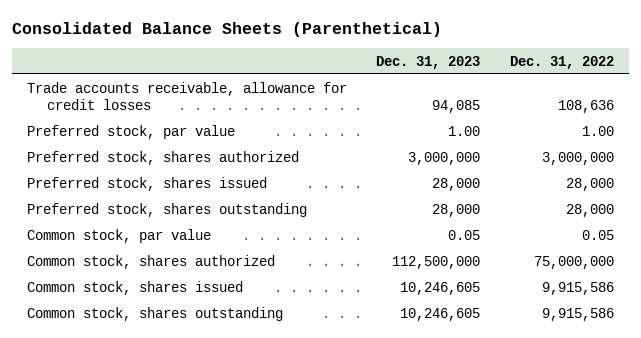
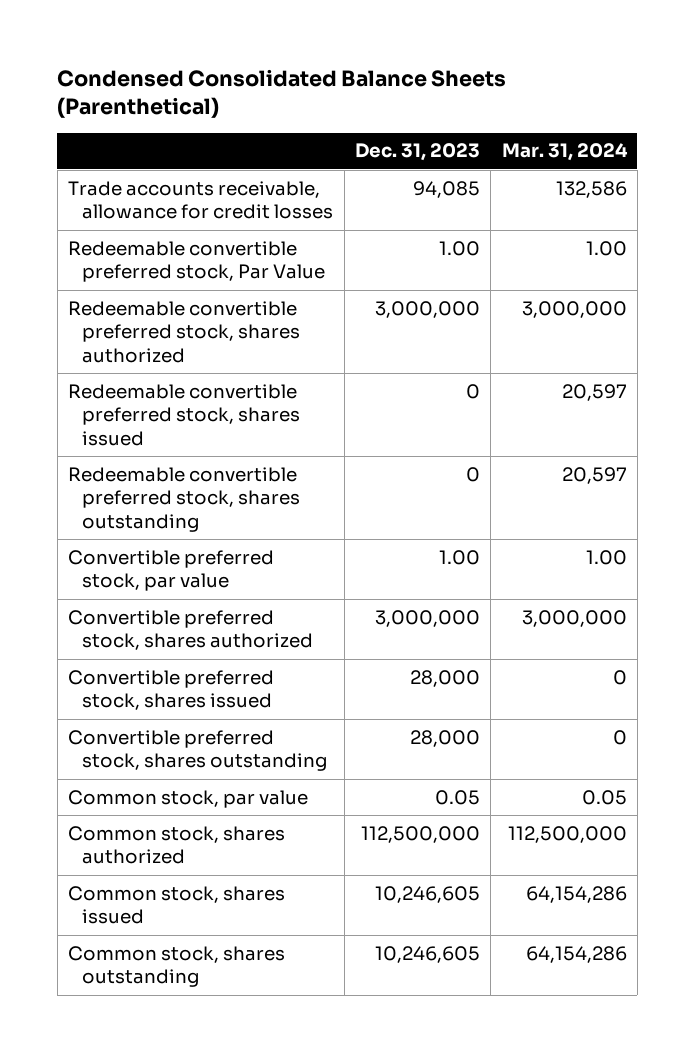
- Consolidated Balance Sheets (Parenthetical)
+ Condensed Consolidated Balance Sheets (Parenthetical)
- | Dec. 31, 2023 | Dec. 31, 2022
+ | Dec. 31, 2023 | Mar. 31, 2024
- Preferred stock, par value | 1.00 | 1.00
- Preferred stock, shares authorized | 3,000,000 | 3,000,000
- Preferred stock, shares issued | 28,000 | 28,000
- Preferred stock, shares outstanding | 28,000 | 28,000
+ Redeemable convertible preferred stock, Par Value | 1.00 | 1.00
+ Redeemable convertible preferred stock, shares authorized | 3,000,000 | 3,000,000
+ Redeemable convertible preferred stock, shares issued | 0 | 20,597
+ Redeemable convertible preferred stock, shares outstanding | 0 | 20,597
+ Convertible preferred stock, par value | 1.00 | 1.00
+ Convertible preferred stock, shares authorized | 3,000,000 | 3,000,000
+ Convertible preferred stock, shares issued | 28,000 | 0
+ Convertible preferred stock, shares outstanding | 28,000 | 0

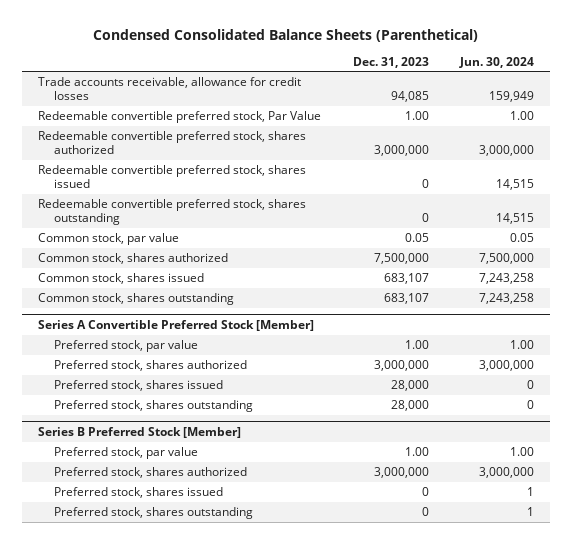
- | Dec. 31, 2023 | Mar. 31, 2024
+ | Dec. 31, 2023 | Jun. 30, 2024
- Convertible preferred stock, par value | 1.00 | 1.00
- Convertible preferred stock, shares authorized | 3,000,000 | 3,000,000
- Convertible preferred stock, shares issued | 28,000 | 0
- Convertible preferred stock, shares outstanding | 28,000 | 0
- Common stock, shares authorized | 112,500,000 | 112,500,000
- Common stock, shares issued | 10,246,605 | 64,154,286
- Common stock, shares outstanding | 10,246,605 | 64,154,286
+ Common stock, shares authorized | 7,500,000 | 7,500,000
+ Common stock, shares issued | 683,107 | 7,243,258
+ Common stock, shares outstanding | 683,107 | 7,243,258
+ Series A Convertible Preferred Stock [Member]
+ Preferred stock, par value | 1.00 | 1.00
+ Preferred stock, shares authorized | 3,000,000 | 3,000,000
+ Preferred stock, shares issued | 28,000 | 0
+ Preferred stock, shares outstanding | 28,000 | 0
+ Series B Preferred Stock [Member]
+ Preferred stock, par value | 1.00 | 1.00
+ Preferred stock, shares authorized | 3,000,000 | 3,000,000
+ Preferred stock, shares issued | 0 | 1
+ Preferred stock, shares outstanding | 0 | 1

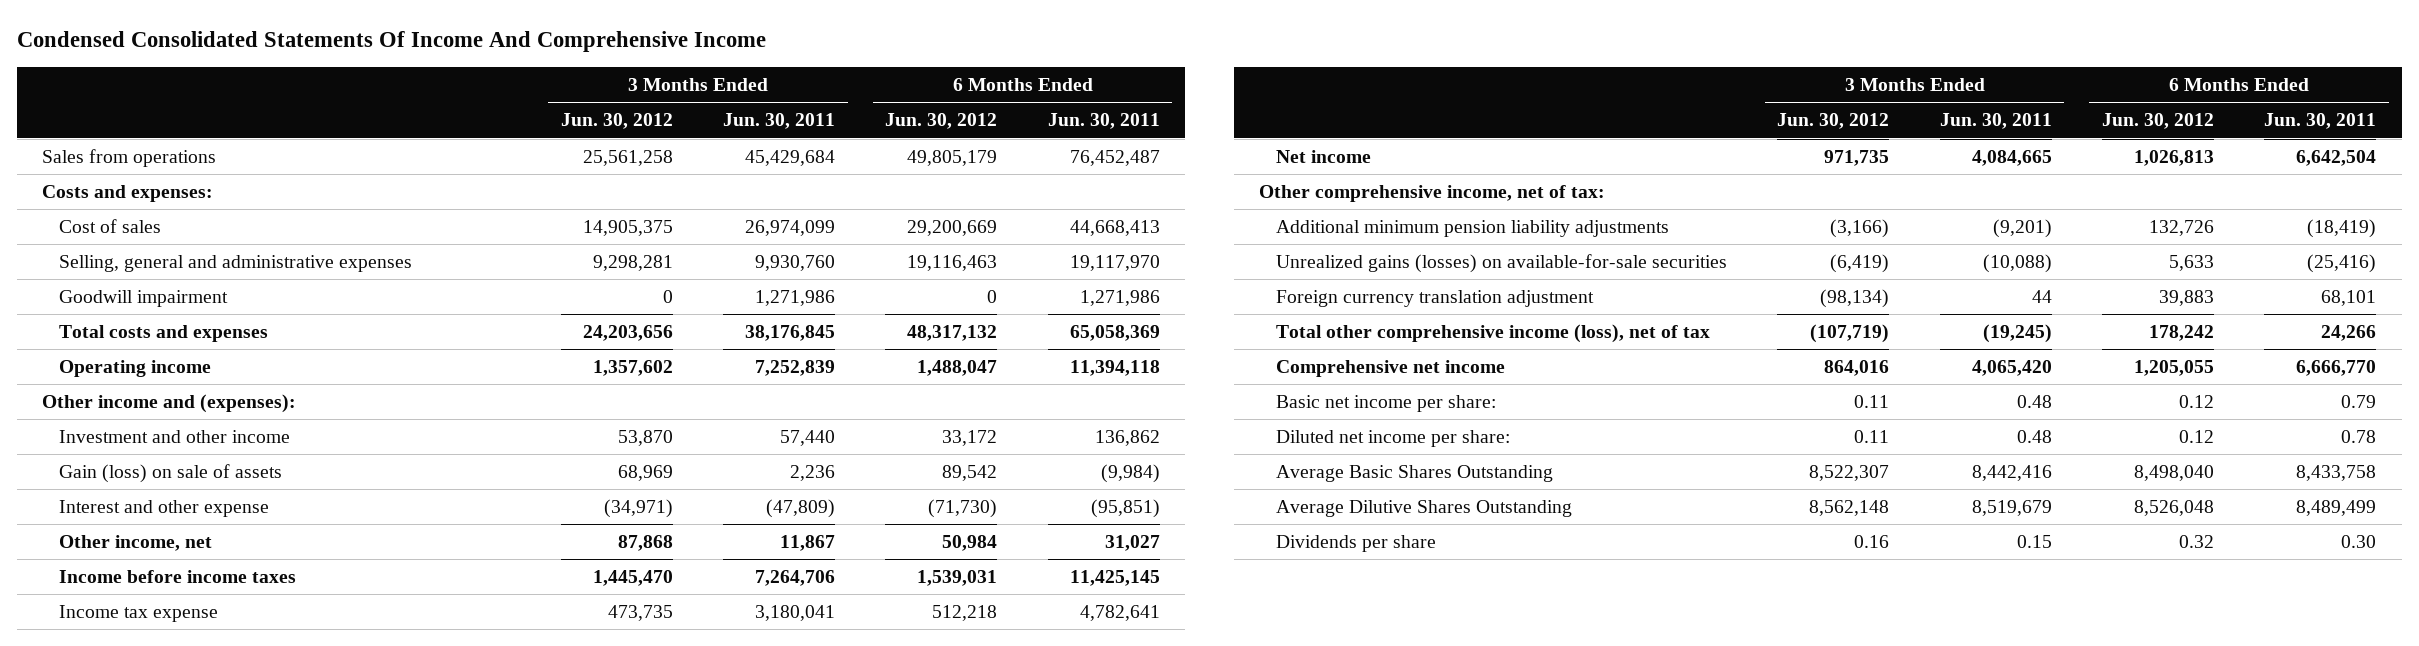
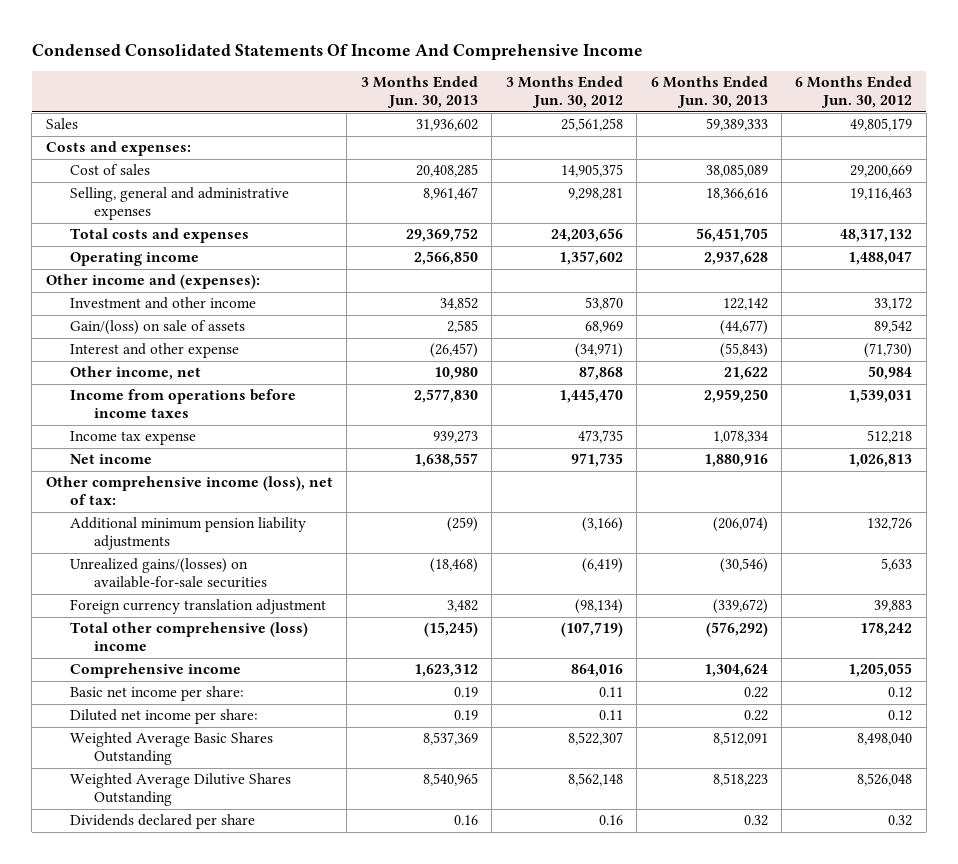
- | 3 Months Ended Jun. 30, 2012 | 3 Months Ended Jun. 30, 2011 | 6 Months Ended Jun. 30, 2012 | 6 Months Ended Jun. 30, 2011
+ | 3 Months Ended Jun. 30, 2013 | 3 Months Ended Jun. 30, 2012 | 6 Months Ended Jun. 30, 2013 | 6 Months Ended Jun. 30, 2012
- Sales from operations | 25,561,258 | 45,429,684 | 49,805,179 | 76,452,487
+ Sales | 31,936,602 | 25,561,258 | 59,389,333 | 49,805,179
- Goodwill impairment | 0 | 1,271,986 | 0 | 1,271,986
- Gain (loss) on sale of assets | 68,969 | 2,236 | 89,542 | (9,984)
+ Gain/(loss) on sale of assets | 2,585 | 68,969 | (44,677) | 89,542
- Income before income taxes | 1,445,470 | 7,264,706 | 1,539,031 | 11,425,145
+ Income from operations before income taxes | 2,577,830 | 1,445,470 | 2,959,250 | 1,539,031
- Other comprehensive income, net of tax:
+ Other comprehensive income (loss), net of tax:
- Unrealized gains (losses) on available-for-sale securities | (6,419) | (10,088) | 5,633 | (25,416)
+ Unrealized gains/(losses) on available-for-sale securities | (18,468) | (6,419) | (30,546) | 5,633
- Total other comprehensive income (loss), net of tax | (107,719) | (19,245) | 178,242 | 24,266
- Comprehensive net income | 864,016 | 4,065,420 | 1,205,055 | 6,666,770
+ Total other comprehensive (loss) income | (15,245) | (107,719) | (576,292) | 178,242
+ Comprehensive income | 1,623,312 | 864,016 | 1,304,624 | 1,205,055
- Average Basic Shares Outstanding | 8,522,307 | 8,442,416 | 8,498,040 | 8,433,758
- Average Dilutive Shares Outstanding | 8,562,148 | 8,519,679 | 8,526,048 | 8,489,499
- Dividends per share | 0.16 | 0.15 | 0.32 | 0.30
+ Weighted Average Basic Shares Outstanding | 8,537,369 | 8,522,307 | 8,512,091 | 8,498,040
+ Weighted Average Dilutive Shares Outstanding | 8,540,965 | 8,562,148 | 8,518,223 | 8,526,048
+ Dividends declared per share | 0.16 | 0.16 | 0.32 | 0.32

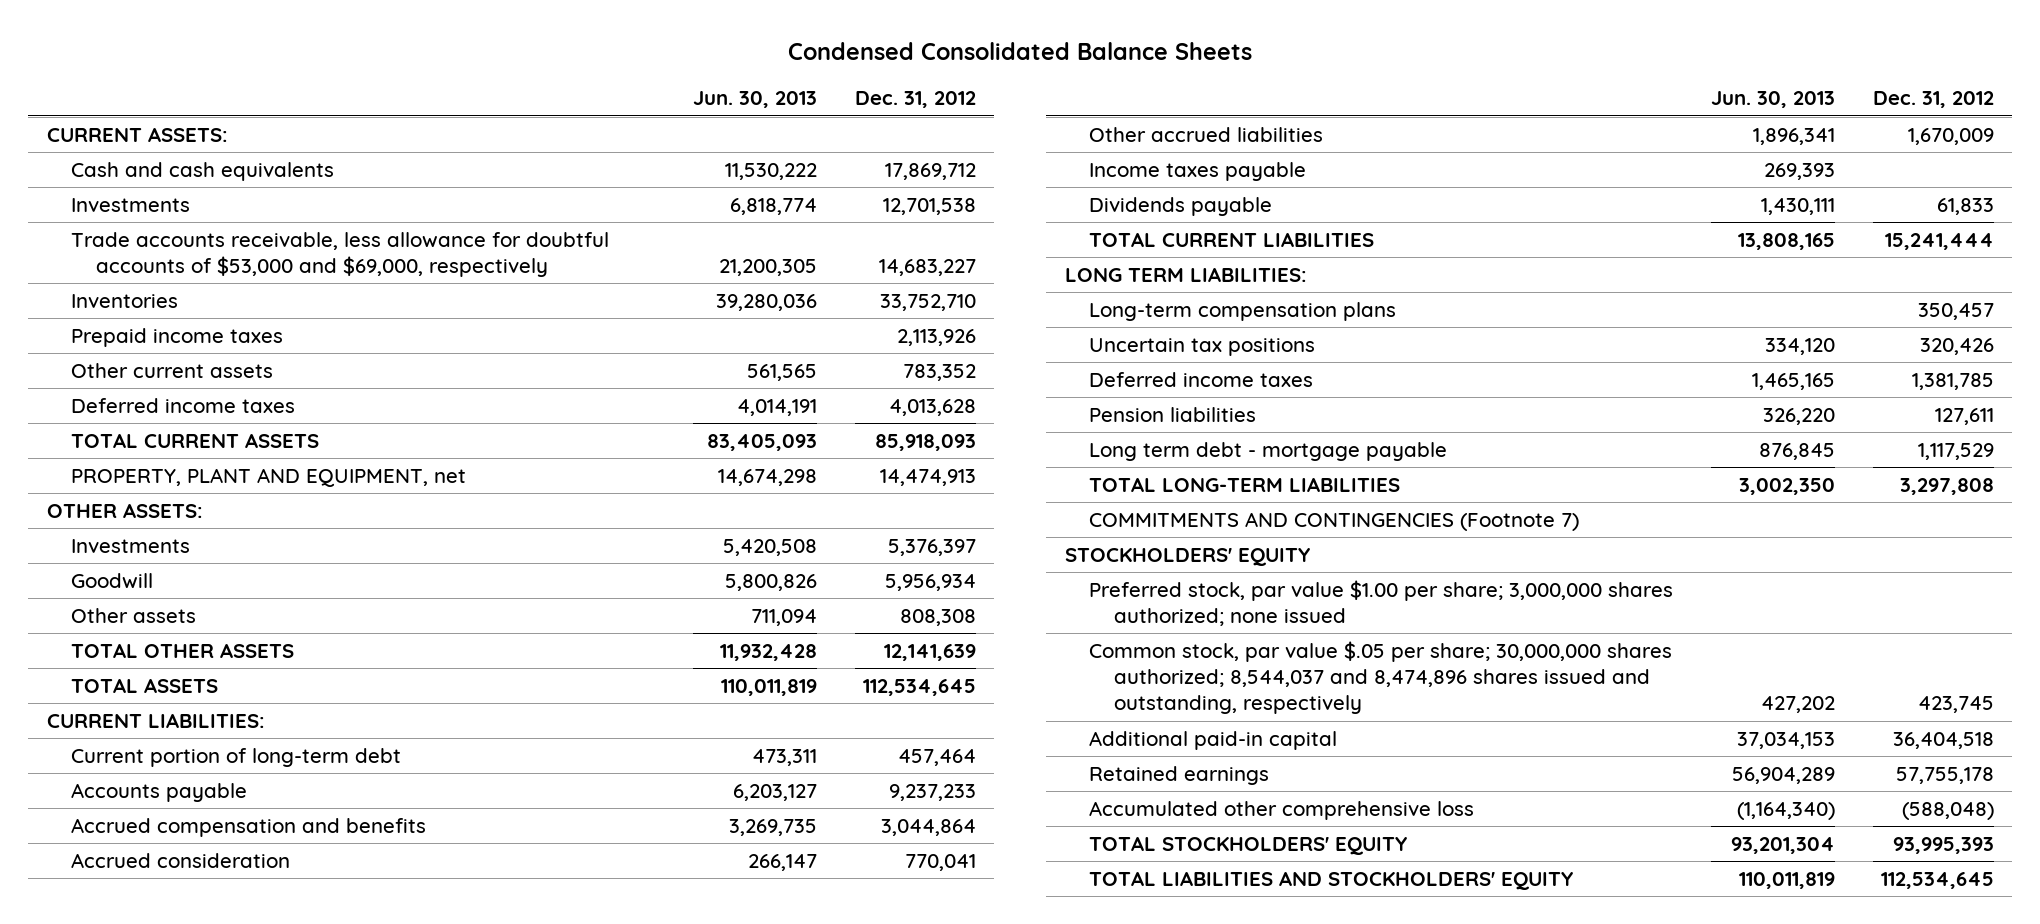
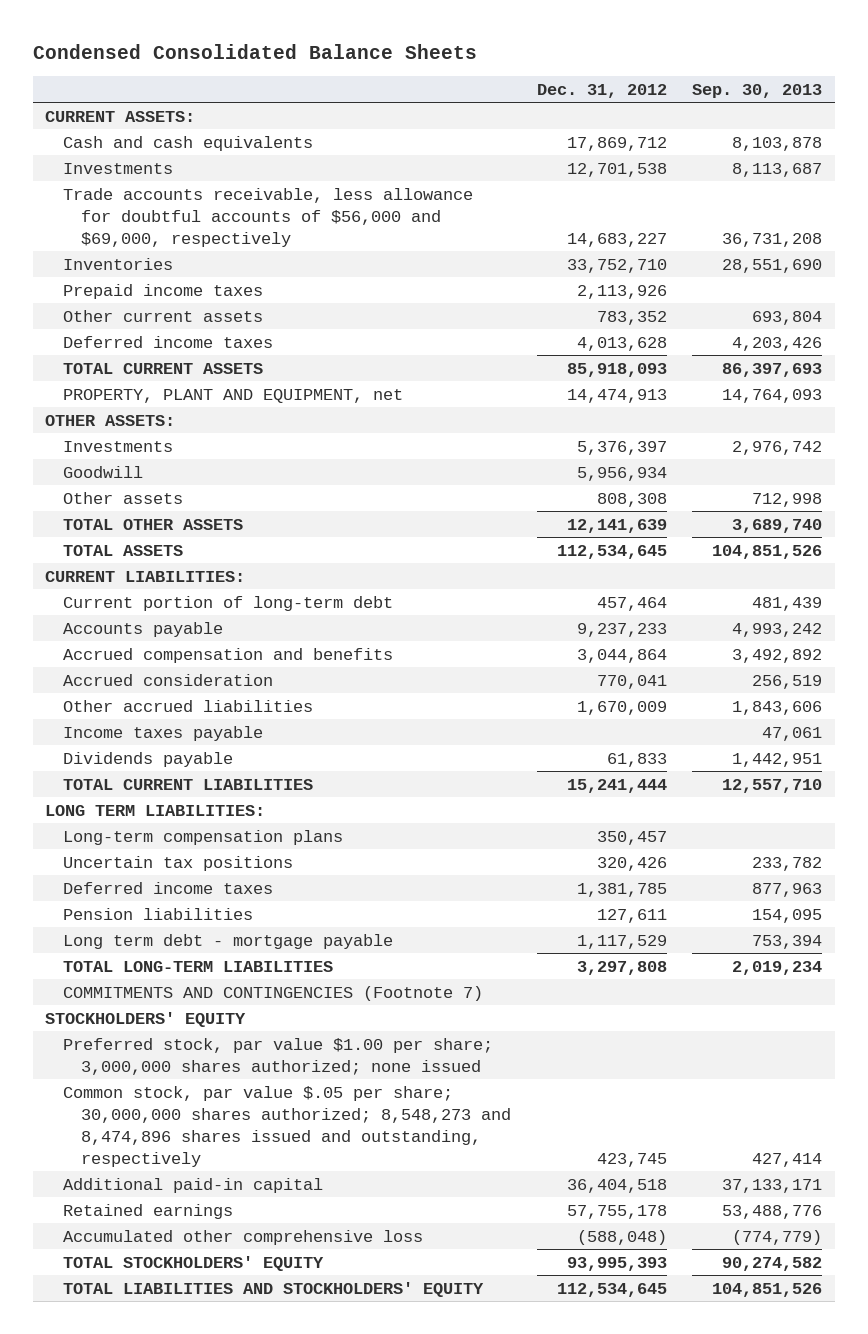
- | Jun. 30, 2013 | Dec. 31, 2012
+ | Dec. 31, 2012 | Sep. 30, 2013
- Trade accounts receivable, less allowance for doubtful accounts of $53,000 and $69,000, respectively | 21,200,305 | 14,683,227
+ Trade accounts receivable, less allowance for doubtful accounts of $56,000 and $69,000, respectively | 14,683,227 | 36,731,208
- Common stock, par value $.05 per share; 30,000,000 shares authorized; 8,544,037 and 8,474,896 shares issued and outstanding, respectively | 427,202 | 423,745
+ Common stock, par value $.05 per share; 30,000,000 shares authorized; 8,548,273 and 8,474,896 shares issued and outstanding, respectively | 423,745 | 427,414

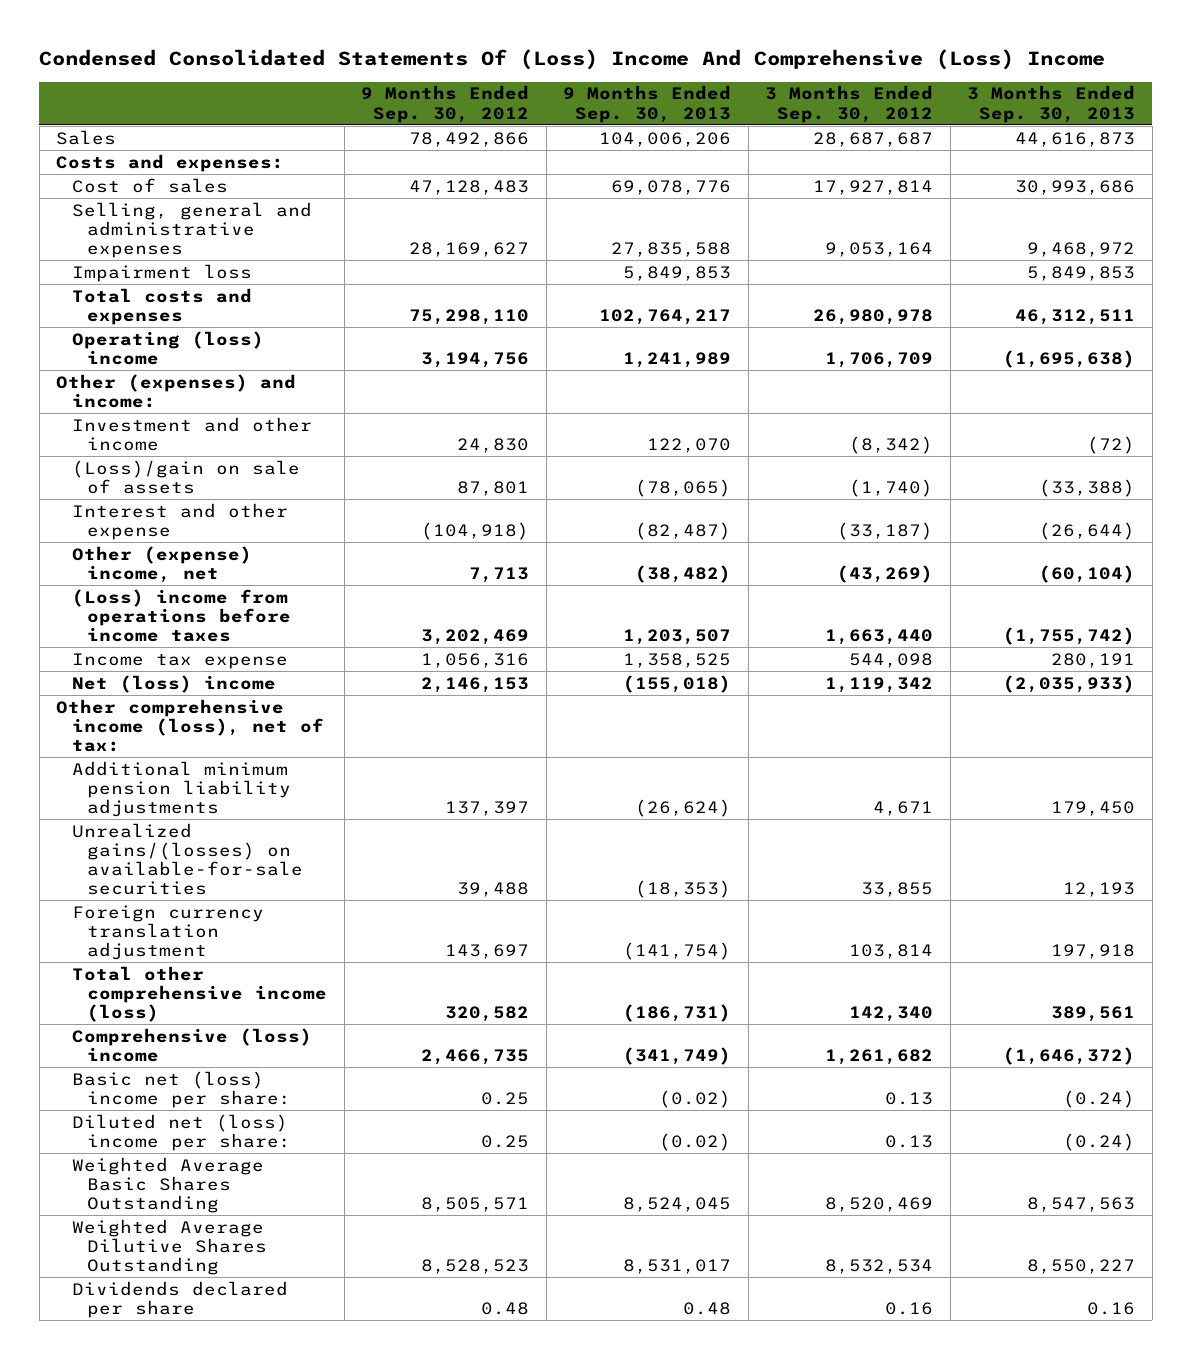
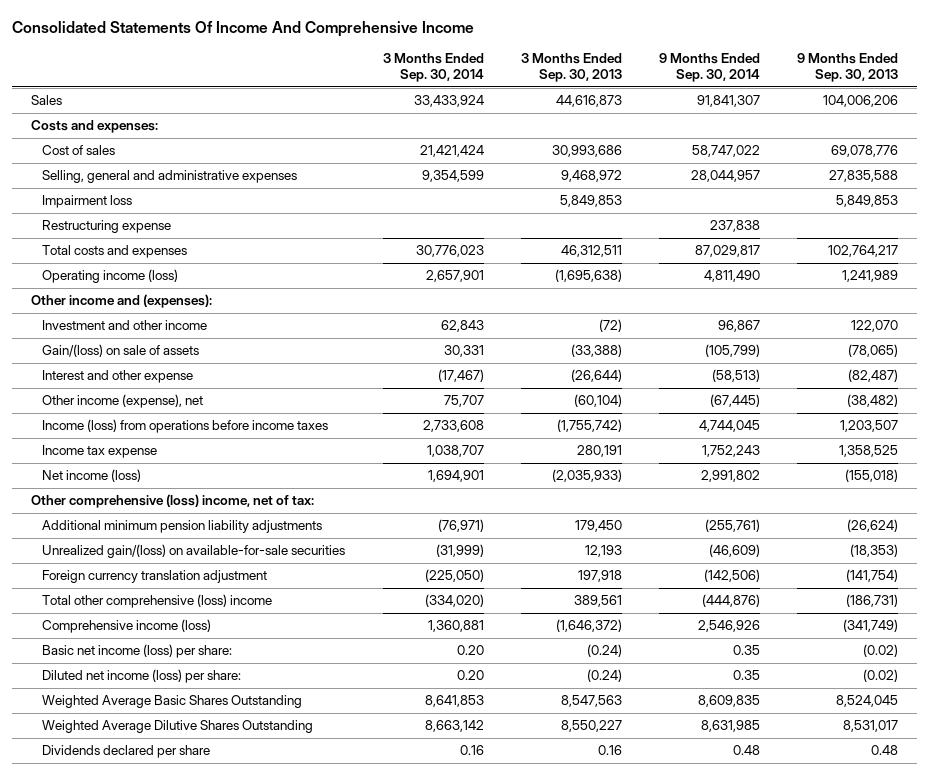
- Condensed Consolidated Statements Of (Loss) Income And Comprehensive (Loss) Income
+ Consolidated Statements Of Income And Comprehensive Income
- | 9 Months Ended Sep. 30, 2012 | 9 Months Ended Sep. 30, 2013 | 3 Months Ended Sep. 30, 2012 | 3 Months Ended Sep. 30, 2013
+ | 3 Months Ended Sep. 30, 2014 | 3 Months Ended Sep. 30, 2013 | 9 Months Ended Sep. 30, 2014 | 9 Months Ended Sep. 30, 2013
+ Restructuring expense | | | 237,838 |
- Operating (loss) income | 3,194,756 | 1,241,989 | 1,706,709 | (1,695,638)
- Other (expenses) and income:
+ Operating income (loss) | 2,657,901 | (1,695,638) | 4,811,490 | 1,241,989
+ Other income and (expenses):
- (Loss)/gain on sale of assets | 87,801 | (78,065) | (1,740) | (33,388)
+ Gain/(loss) on sale of assets | 30,331 | (33,388) | (105,799) | (78,065)
- Other (expense) income, net | 7,713 | (38,482) | (43,269) | (60,104)
- (Loss) income from operations before income taxes | 3,202,469 | 1,203,507 | 1,663,440 | (1,755,742)
+ Other income (expense), net | 75,707 | (60,104) | (67,445) | (38,482)
+ Income (loss) from operations before income taxes | 2,733,608 | (1,755,742) | 4,744,045 | 1,203,507
- Net (loss) income | 2,146,153 | (155,018) | 1,119,342 | (2,035,933)
- Other comprehensive income (loss), net of tax:
+ Net income (loss) | 1,694,901 | (2,035,933) | 2,991,802 | (155,018)
+ Other comprehensive (loss) income, net of tax:
- Unrealized gains/(losses) on available-for-sale securities | 39,488 | (18,353) | 33,855 | 12,193
+ Unrealized gain/(loss) on available-for-sale securities | (31,999) | 12,193 | (46,609) | (18,353)
- Total other comprehensive income (loss) | 320,582 | (186,731) | 142,340 | 389,561
- Comprehensive (loss) income | 2,466,735 | (341,749) | 1,261,682 | (1,646,372)
- Basic net (loss) income per share: | 0.25 | (0.02) | 0.13 | (0.24)
- Diluted net (loss) income per share: | 0.25 | (0.02) | 0.13 | (0.24)
+ Total other comprehensive (loss) income | (334,020) | 389,561 | (444,876) | (186,731)
+ Comprehensive income (loss) | 1,360,881 | (1,646,372) | 2,546,926 | (341,749)
+ Basic net income (loss) per share: | 0.20 | (0.24) | 0.35 | (0.02)
+ Diluted net income (loss) per share: | 0.20 | (0.24) | 0.35 | (0.02)

